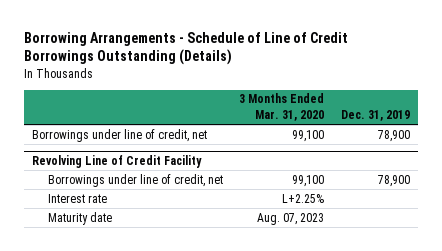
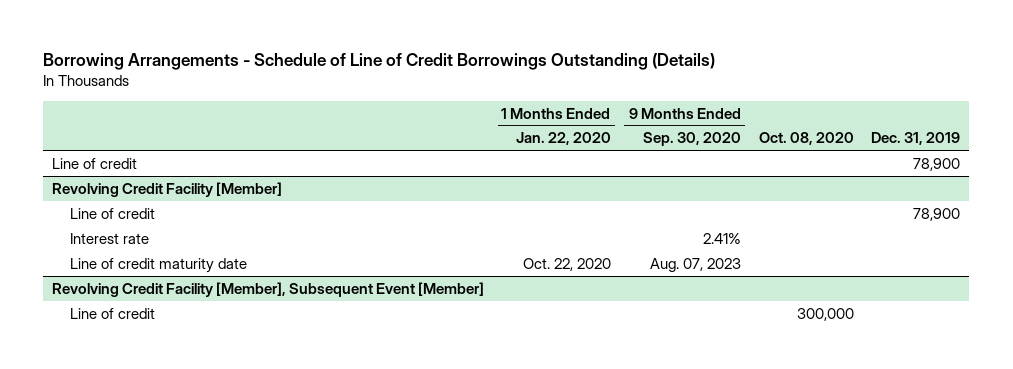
- | 3 Months Ended Mar. 31, 2020 | Dec. 31, 2019
+ | 1 Months Ended Jan. 22, 2020 | 9 Months Ended Sep. 30, 2020 | Oct. 08, 2020 | Dec. 31, 2019
- Borrowings under line of credit, net | 99,100 | 78,900
- Revolving Line of Credit Facility
- Borrowings under line of credit, net | 99,100 | 78,900
+ Line of credit | | | | 78,900
+ Revolving Credit Facility [Member]
+ Line of credit | | | | 78,900
- Maturity date | Aug. 07, 2023 |
+ Line of credit maturity date | Oct. 22, 2020 | Aug. 07, 2023 | |
+ Revolving Credit Facility [Member], Subsequent Event [Member]
+ Line of credit | | | 300,000 |

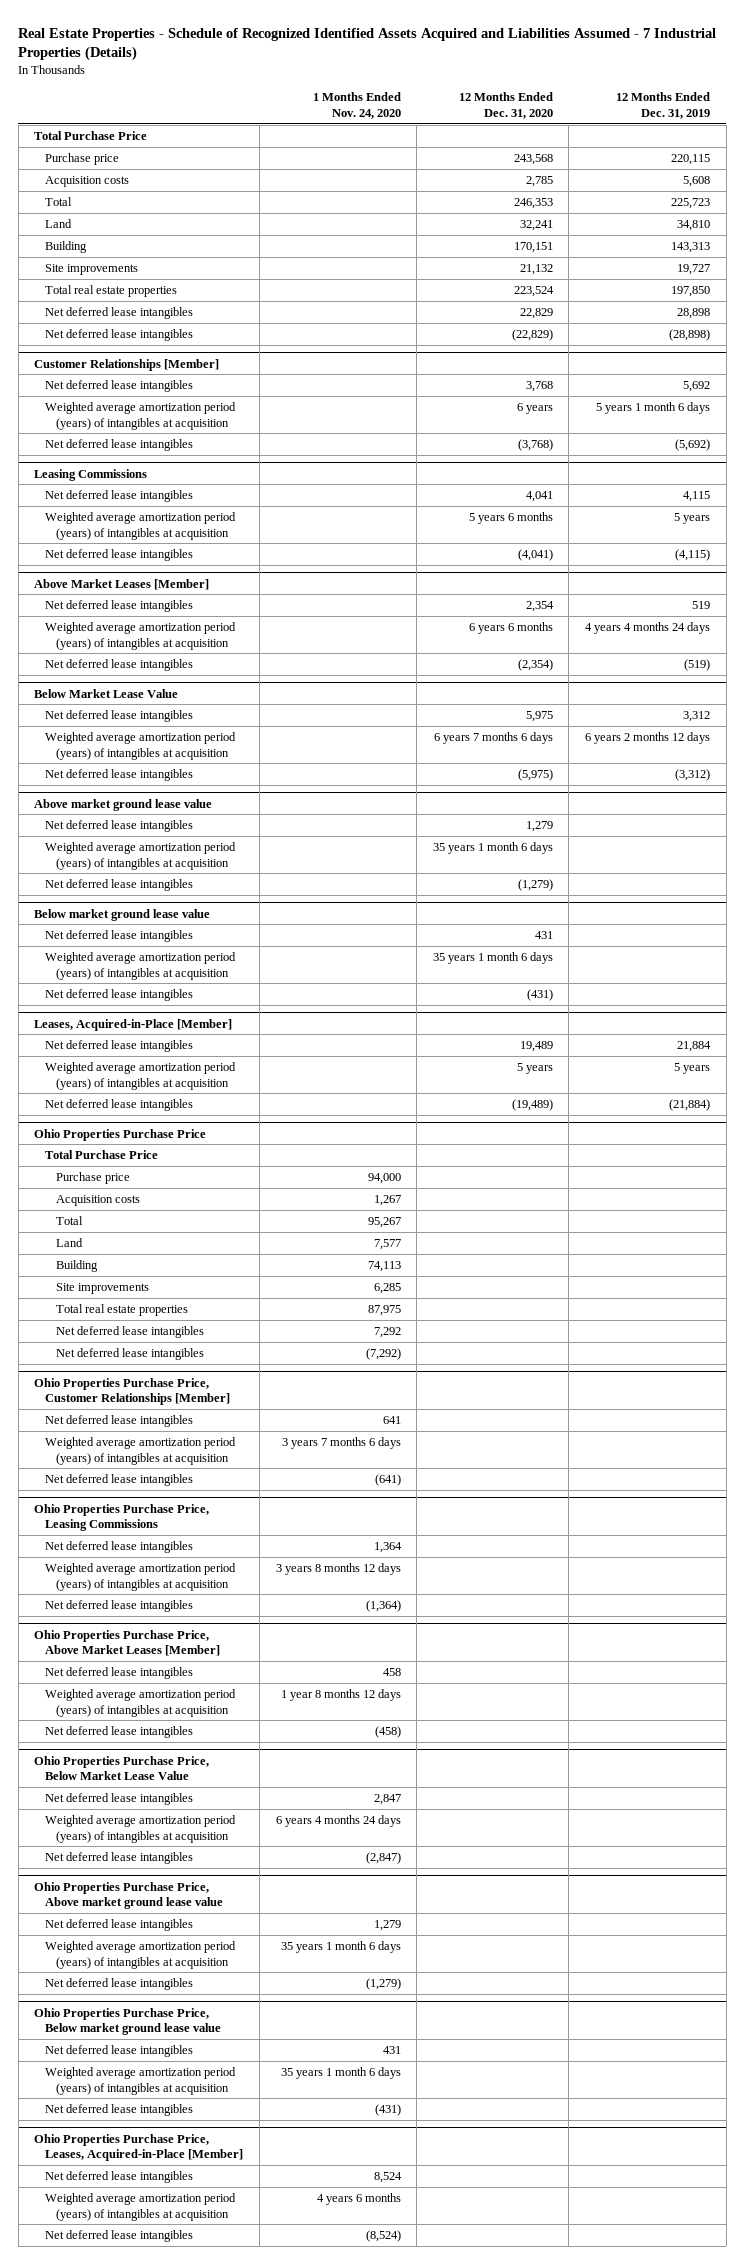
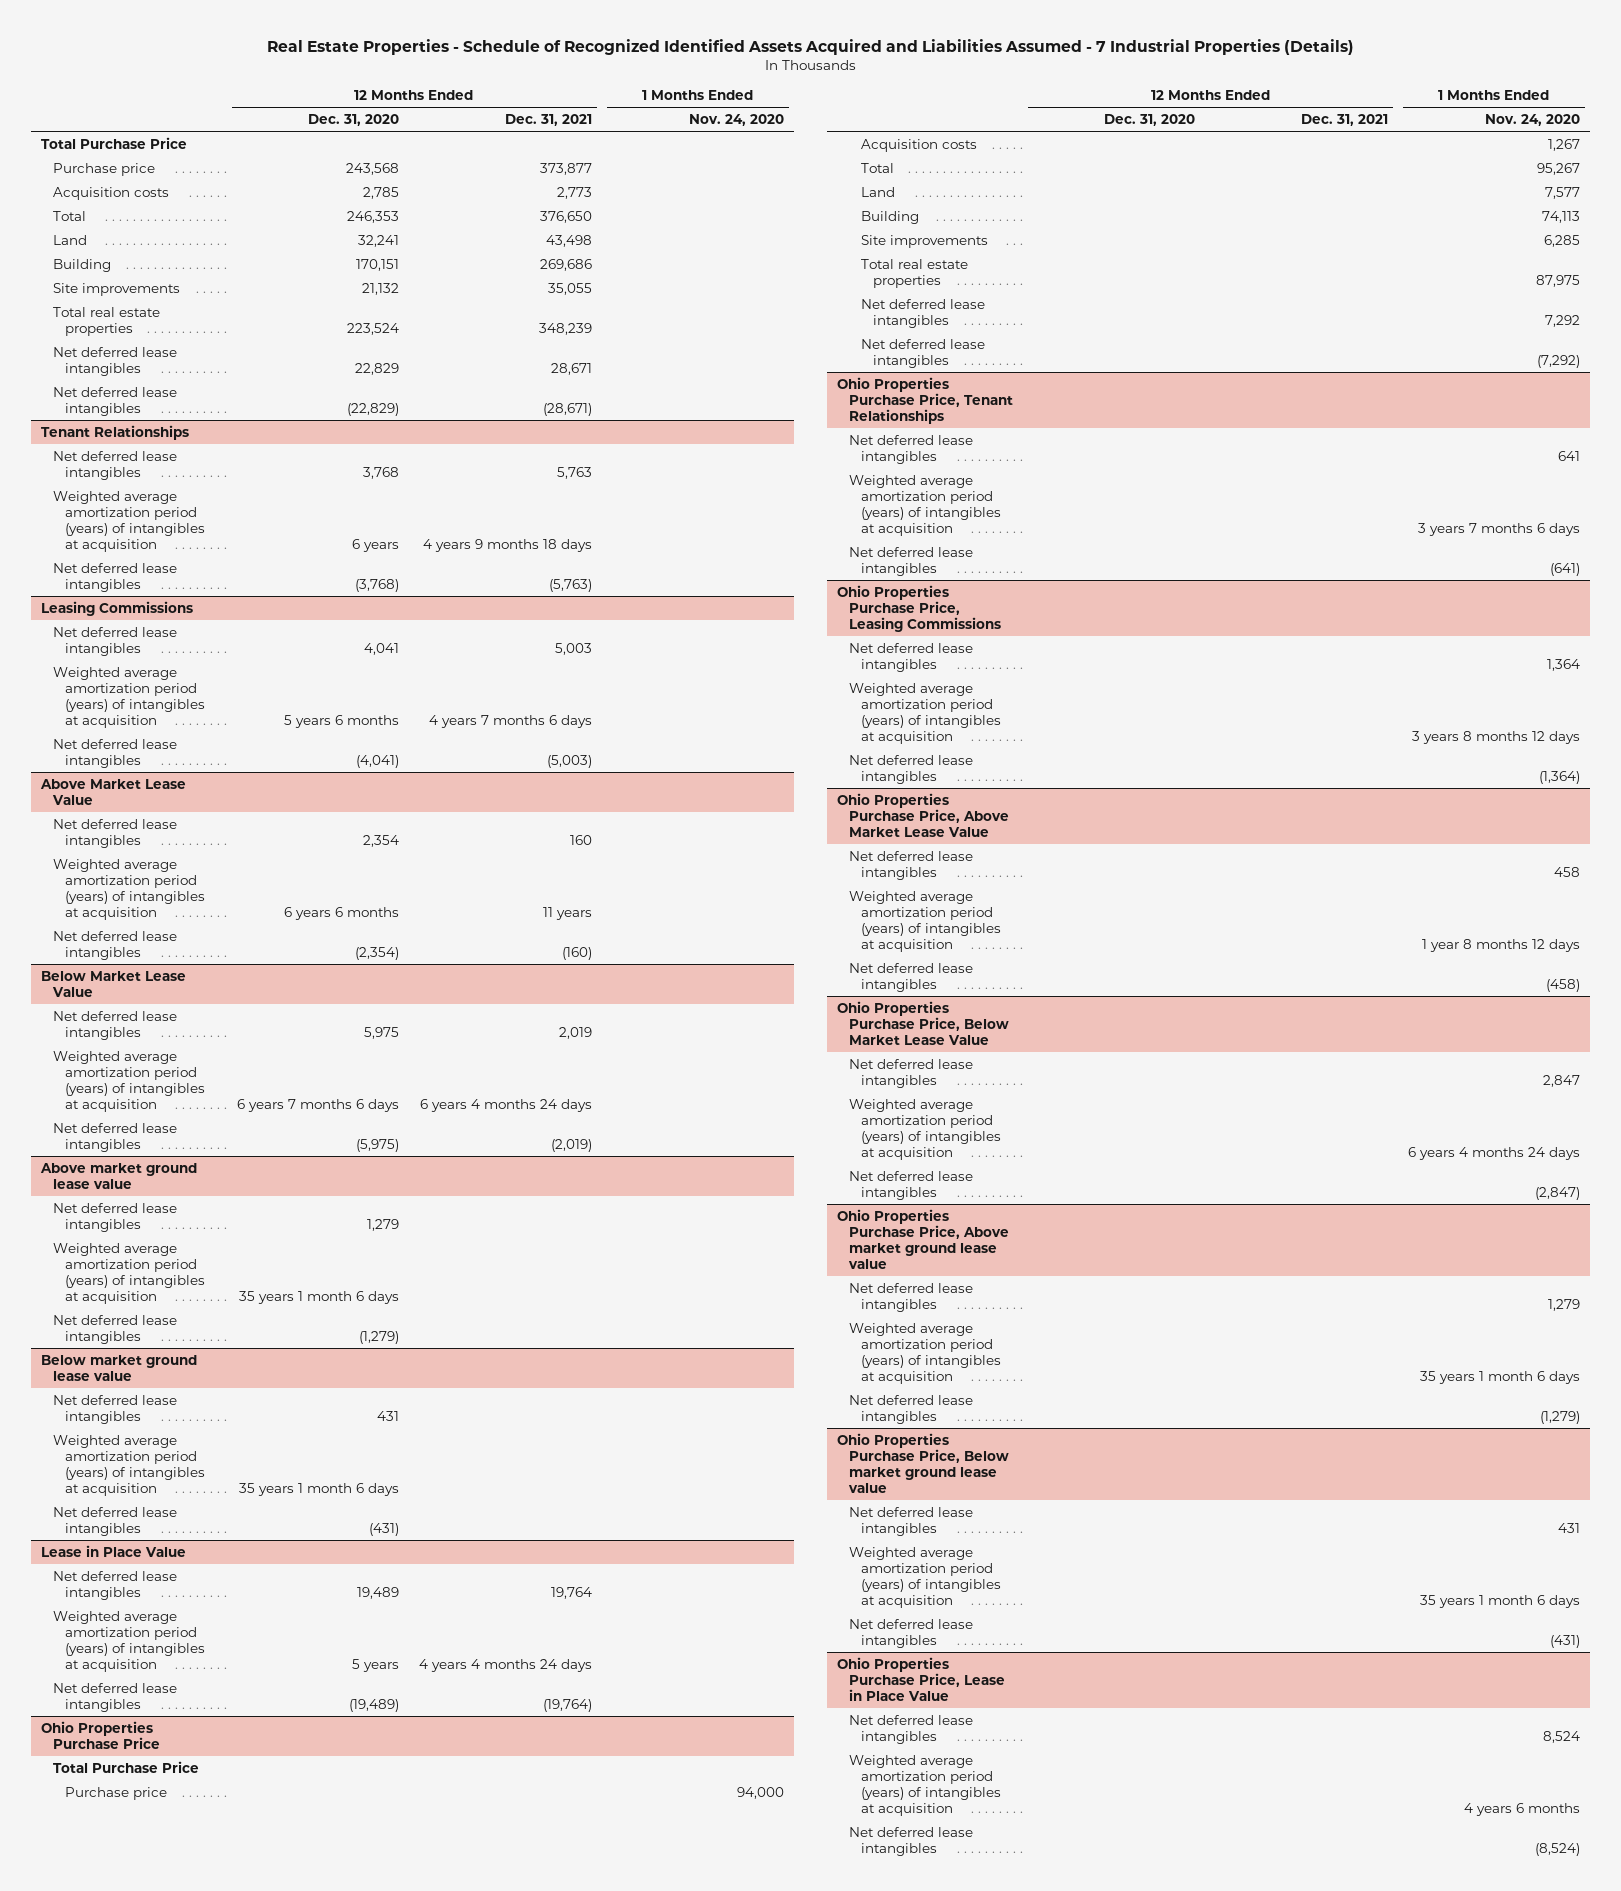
- | 1 Months Ended Nov. 24, 2020 | 12 Months Ended Dec. 31, 2020 | 12 Months Ended Dec. 31, 2019
+ | 12 Months Ended Dec. 31, 2020 | 12 Months Ended Dec. 31, 2021 | 1 Months Ended Nov. 24, 2020
- Customer Relationships [Member]
+ Tenant Relationships
- Above Market Leases [Member]
+ Above Market Lease Value
- Leases, Acquired-in-Place [Member]
+ Lease in Place Value
- Ohio Properties Purchase Price, Customer Relationships [Member]
+ Ohio Properties Purchase Price, Tenant Relationships
- Ohio Properties Purchase Price, Above Market Leases [Member]
+ Ohio Properties Purchase Price, Above Market Lease Value
- Ohio Properties Purchase Price, Leases, Acquired-in-Place [Member]
+ Ohio Properties Purchase Price, Lease in Place Value

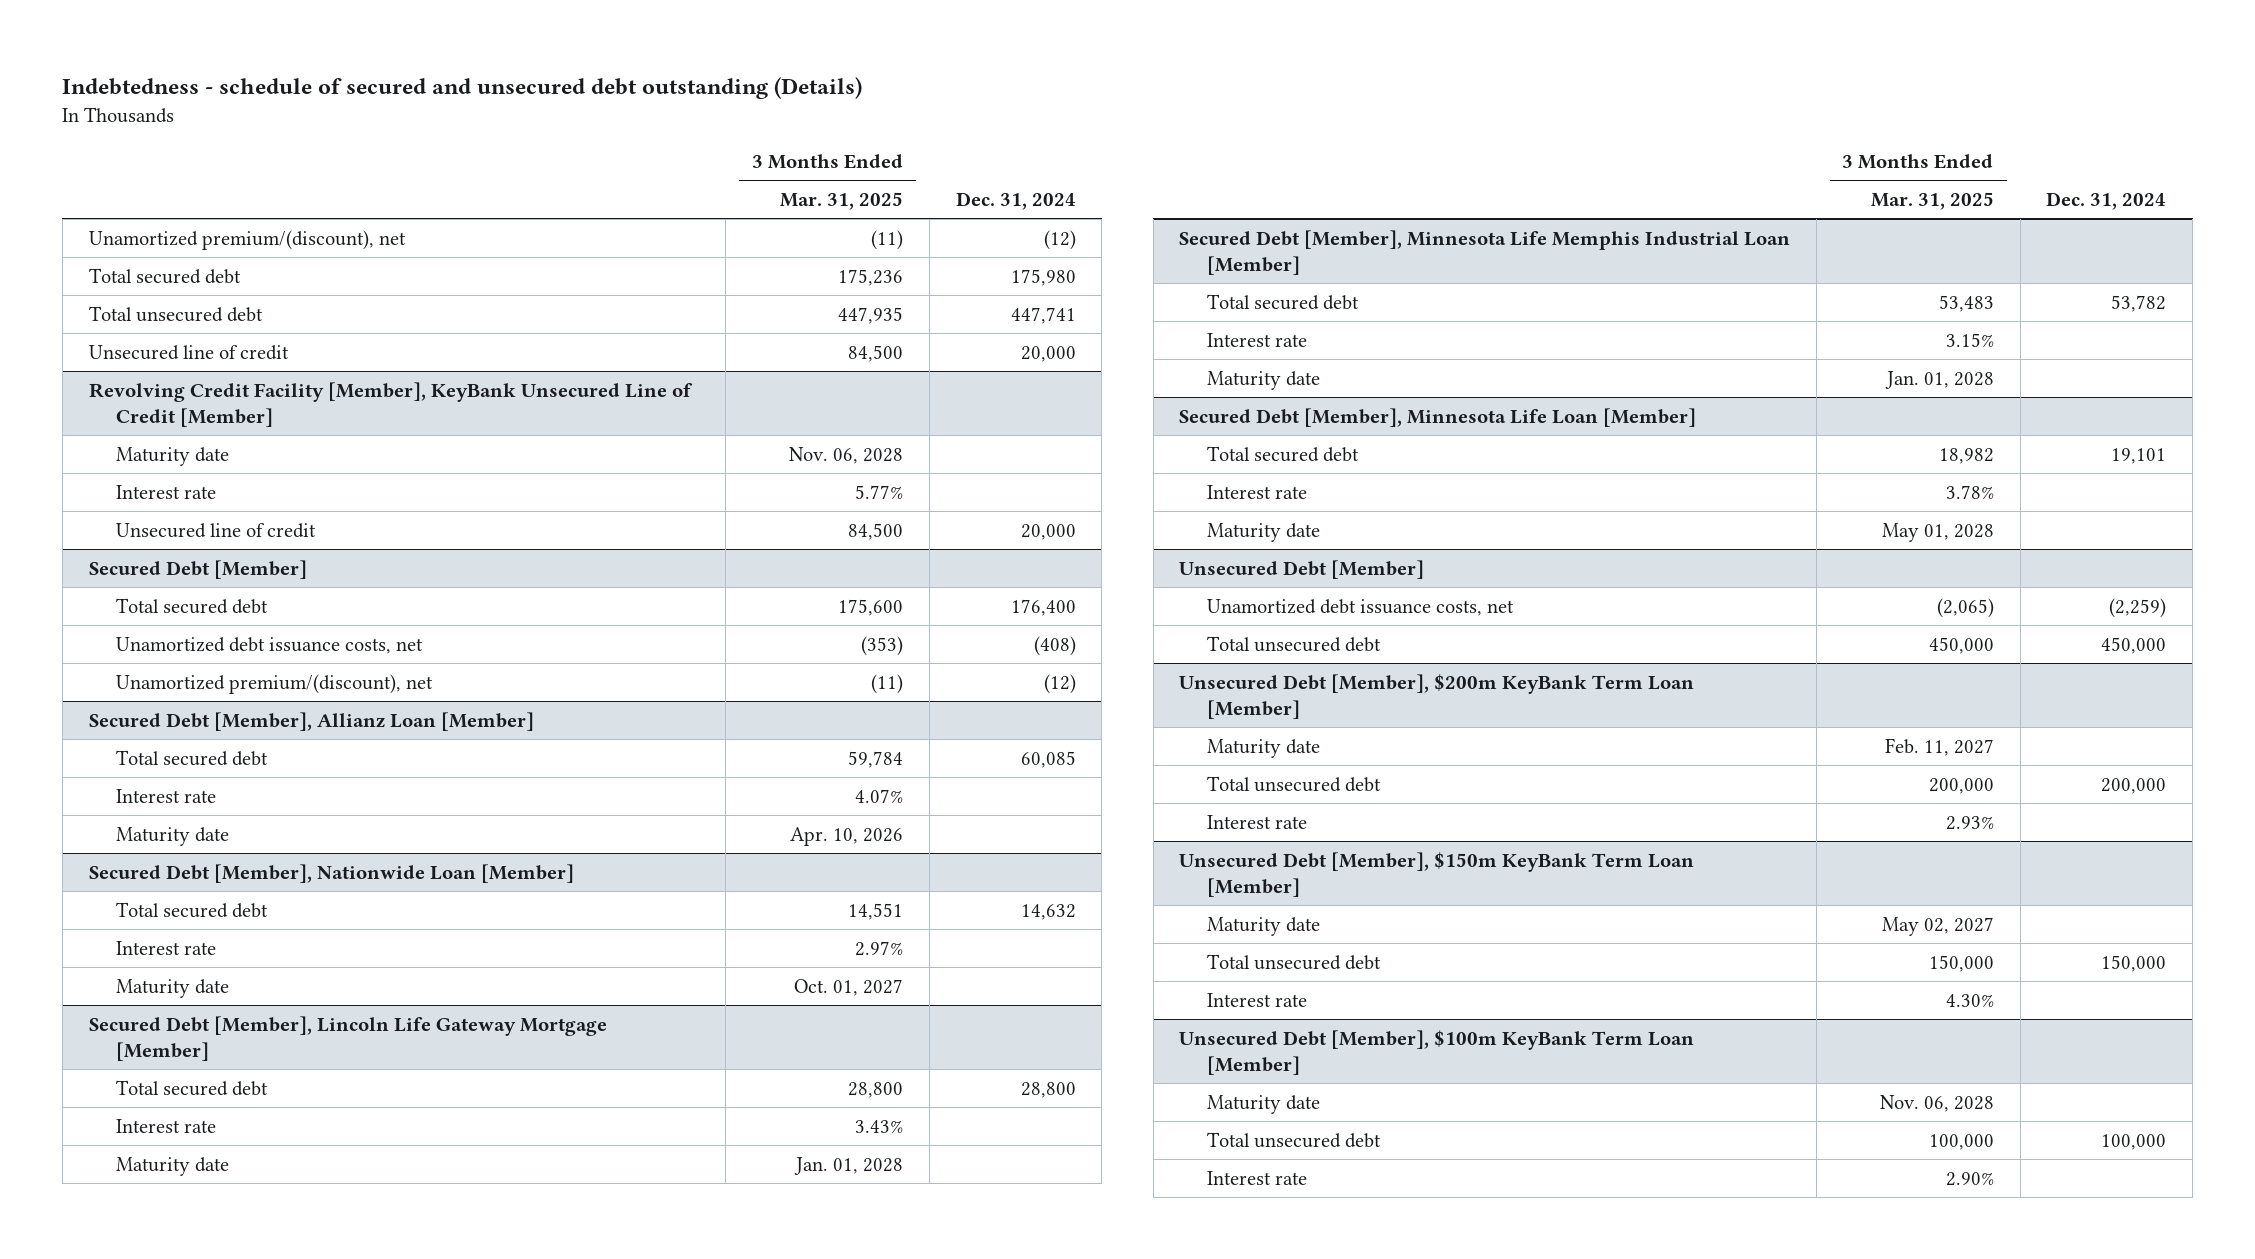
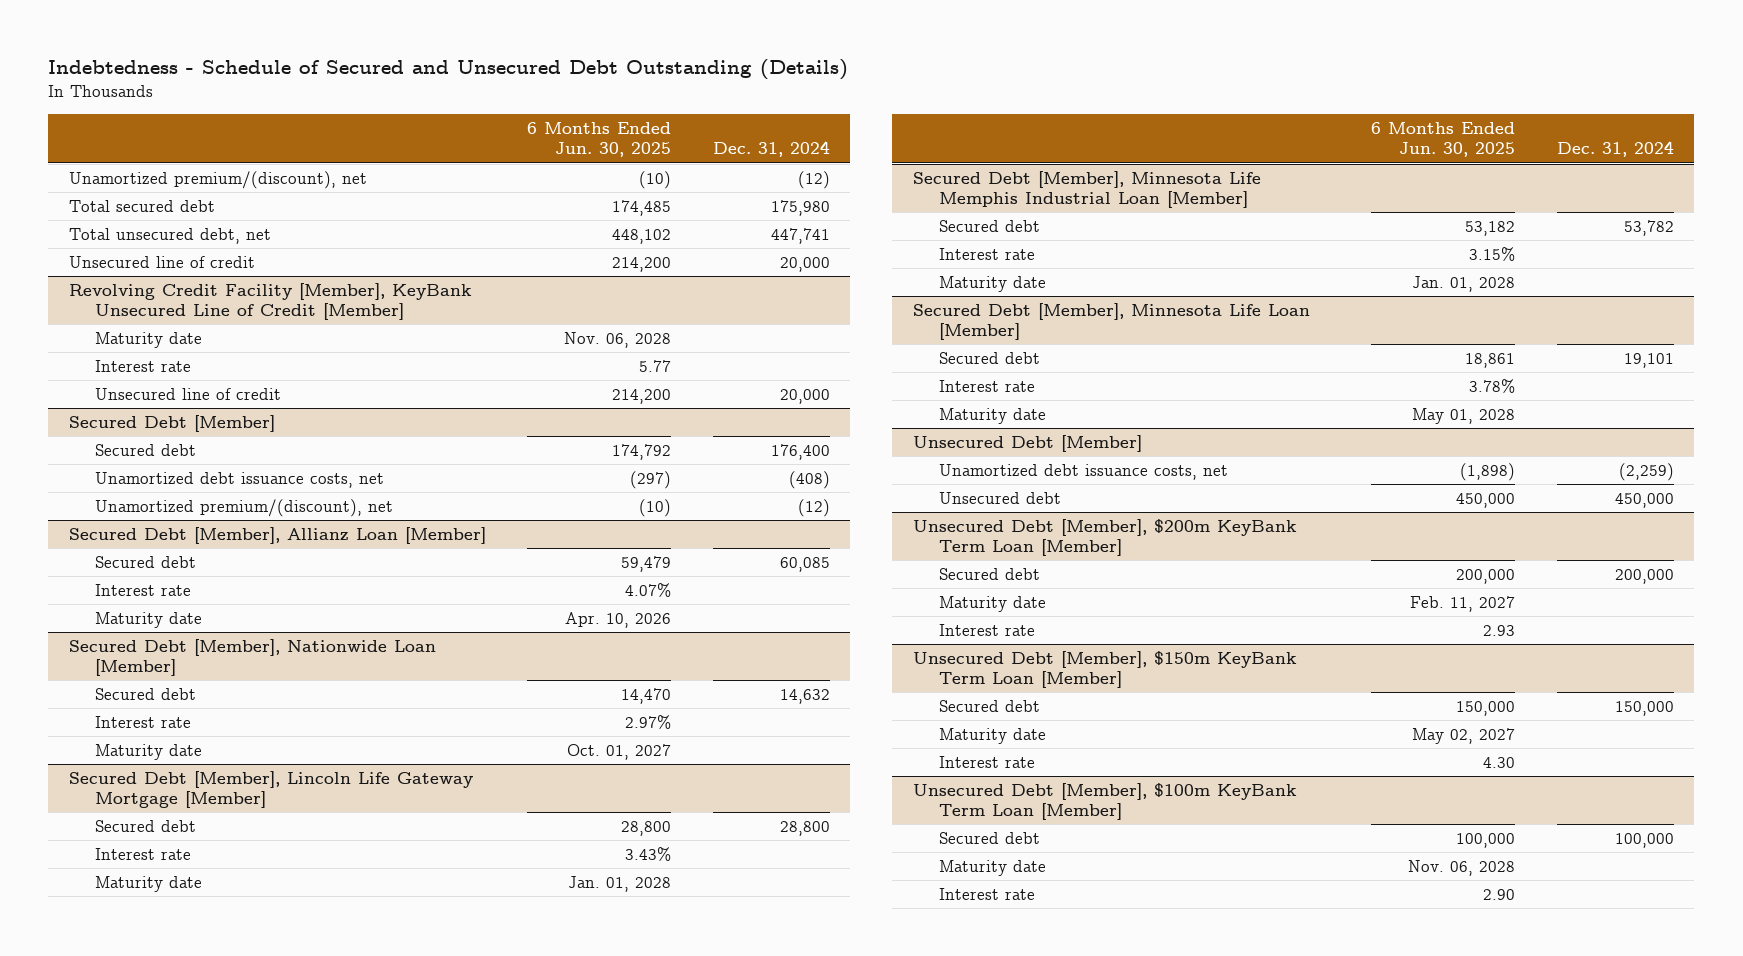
- Indebtedness - schedule of secured and unsecured debt outstanding (Details)
+ Indebtedness - Schedule of Secured and Unsecured Debt Outstanding (Details)
- | 3 Months Ended Mar. 31, 2025 | Dec. 31, 2024
+ | 6 Months Ended Jun. 30, 2025 | Dec. 31, 2024
- Total unsecured debt | 447,935 | 447,741
+ Total unsecured debt, net | 448,102 | 447,741
@ Secured Debt [Member]
- Total secured debt | 175,600 | 176,400
+ Secured debt | 174,792 | 176,400
@ Secured Debt [Member], Allianz Loan [Member]
- Total secured debt | 59,784 | 60,085
+ Secured debt | 59,479 | 60,085
@ Secured Debt [Member], Nationwide Loan [Member]
- Total secured debt | 14,551 | 14,632
+ Secured debt | 14,470 | 14,632
@ Secured Debt [Member], Lincoln Life Gateway Mortgage [Member]
- Total secured debt | 28,800 | 28,800
+ Secured debt | 28,800 | 28,800
@ Secured Debt [Member], Minnesota Life Memphis Industrial Loan [Member]
- Total secured debt | 53,483 | 53,782
+ Secured debt | 53,182 | 53,782
@ Secured Debt [Member], Minnesota Life Loan [Member]
- Total secured debt | 18,982 | 19,101
+ Secured debt | 18,861 | 19,101
@ Unsecured Debt [Member]
- Total unsecured debt | 450,000 | 450,000
+ Unsecured debt | 450,000 | 450,000
@ Unsecured Debt [Member], $200m KeyBank Term Loan [Member]
+ Secured debt | 200,000 | 200,000
- Total unsecured debt | 200,000 | 200,000
@ Unsecured Debt [Member], $150m KeyBank Term Loan [Member]
+ Secured debt | 150,000 | 150,000
- Total unsecured debt | 150,000 | 150,000
@ Unsecured Debt [Member], $100m KeyBank Term Loan [Member]
+ Secured debt | 100,000 | 100,000
- Total unsecured debt | 100,000 | 100,000

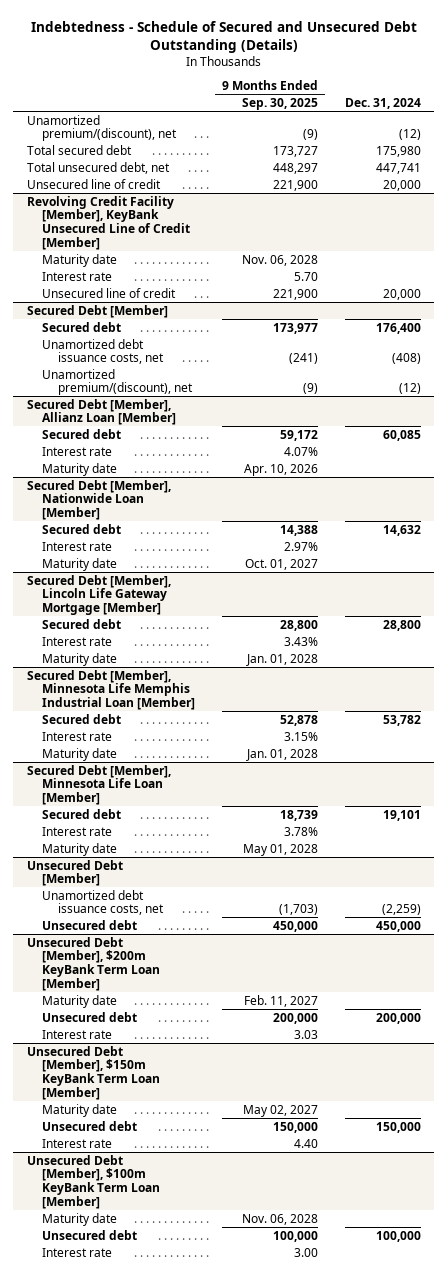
- | 6 Months Ended Jun. 30, 2025 | Dec. 31, 2024
+ | 9 Months Ended Sep. 30, 2025 | Dec. 31, 2024
@ Unsecured Debt [Member], $200m KeyBank Term Loan [Member]
- Secured debt | 200,000 | 200,000
+ Unsecured debt | 200,000 | 200,000
@ Unsecured Debt [Member], $150m KeyBank Term Loan [Member]
- Secured debt | 150,000 | 150,000
+ Unsecured debt | 150,000 | 150,000
@ Unsecured Debt [Member], $100m KeyBank Term Loan [Member]
- Secured debt | 100,000 | 100,000
+ Unsecured debt | 100,000 | 100,000

